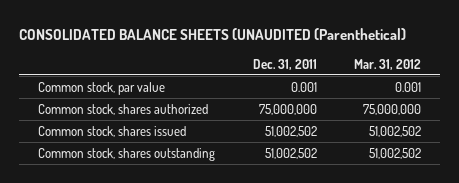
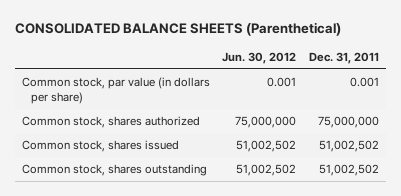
- CONSOLIDATED BALANCE SHEETS (UNAUDITED (Parenthetical)
+ CONSOLIDATED BALANCE SHEETS (Parenthetical)
- | Dec. 31, 2011 | Mar. 31, 2012
+ | Jun. 30, 2012 | Dec. 31, 2011
- Common stock, par value | 0.001 | 0.001
+ Common stock, par value (in dollars per share) | 0.001 | 0.001

